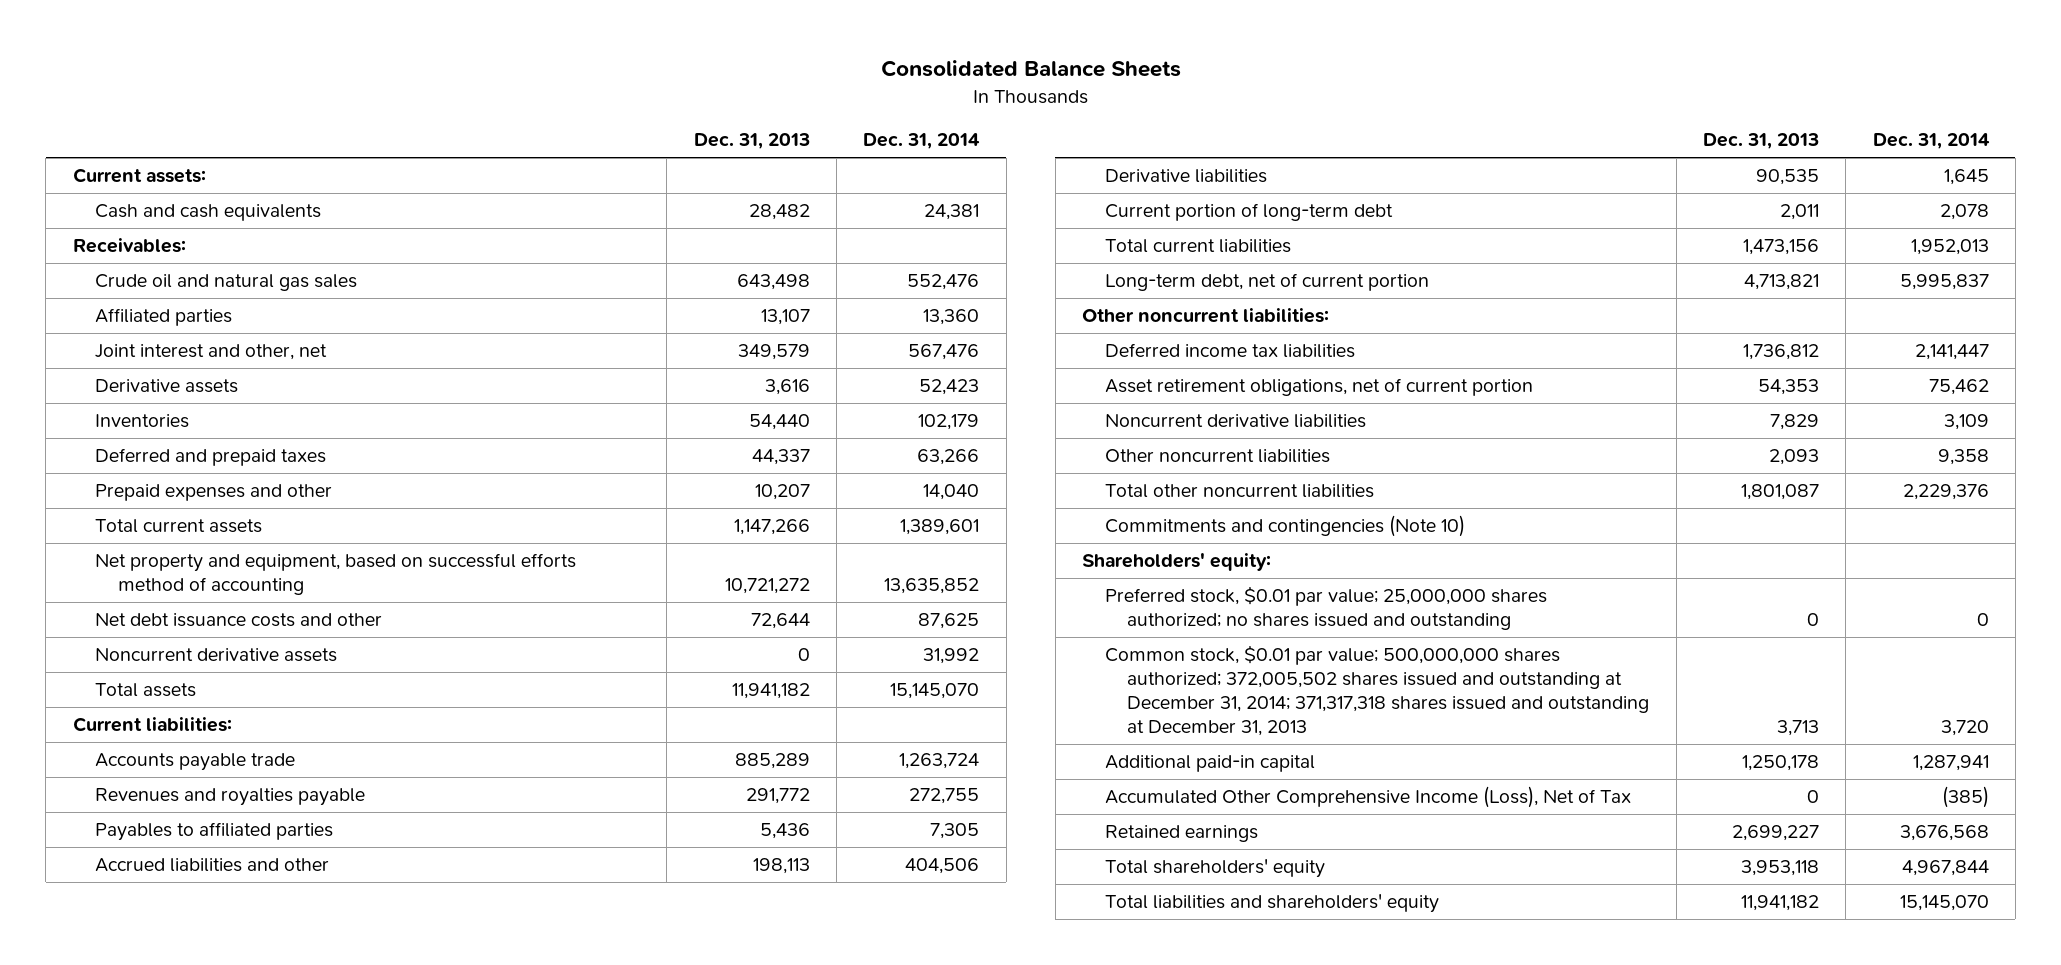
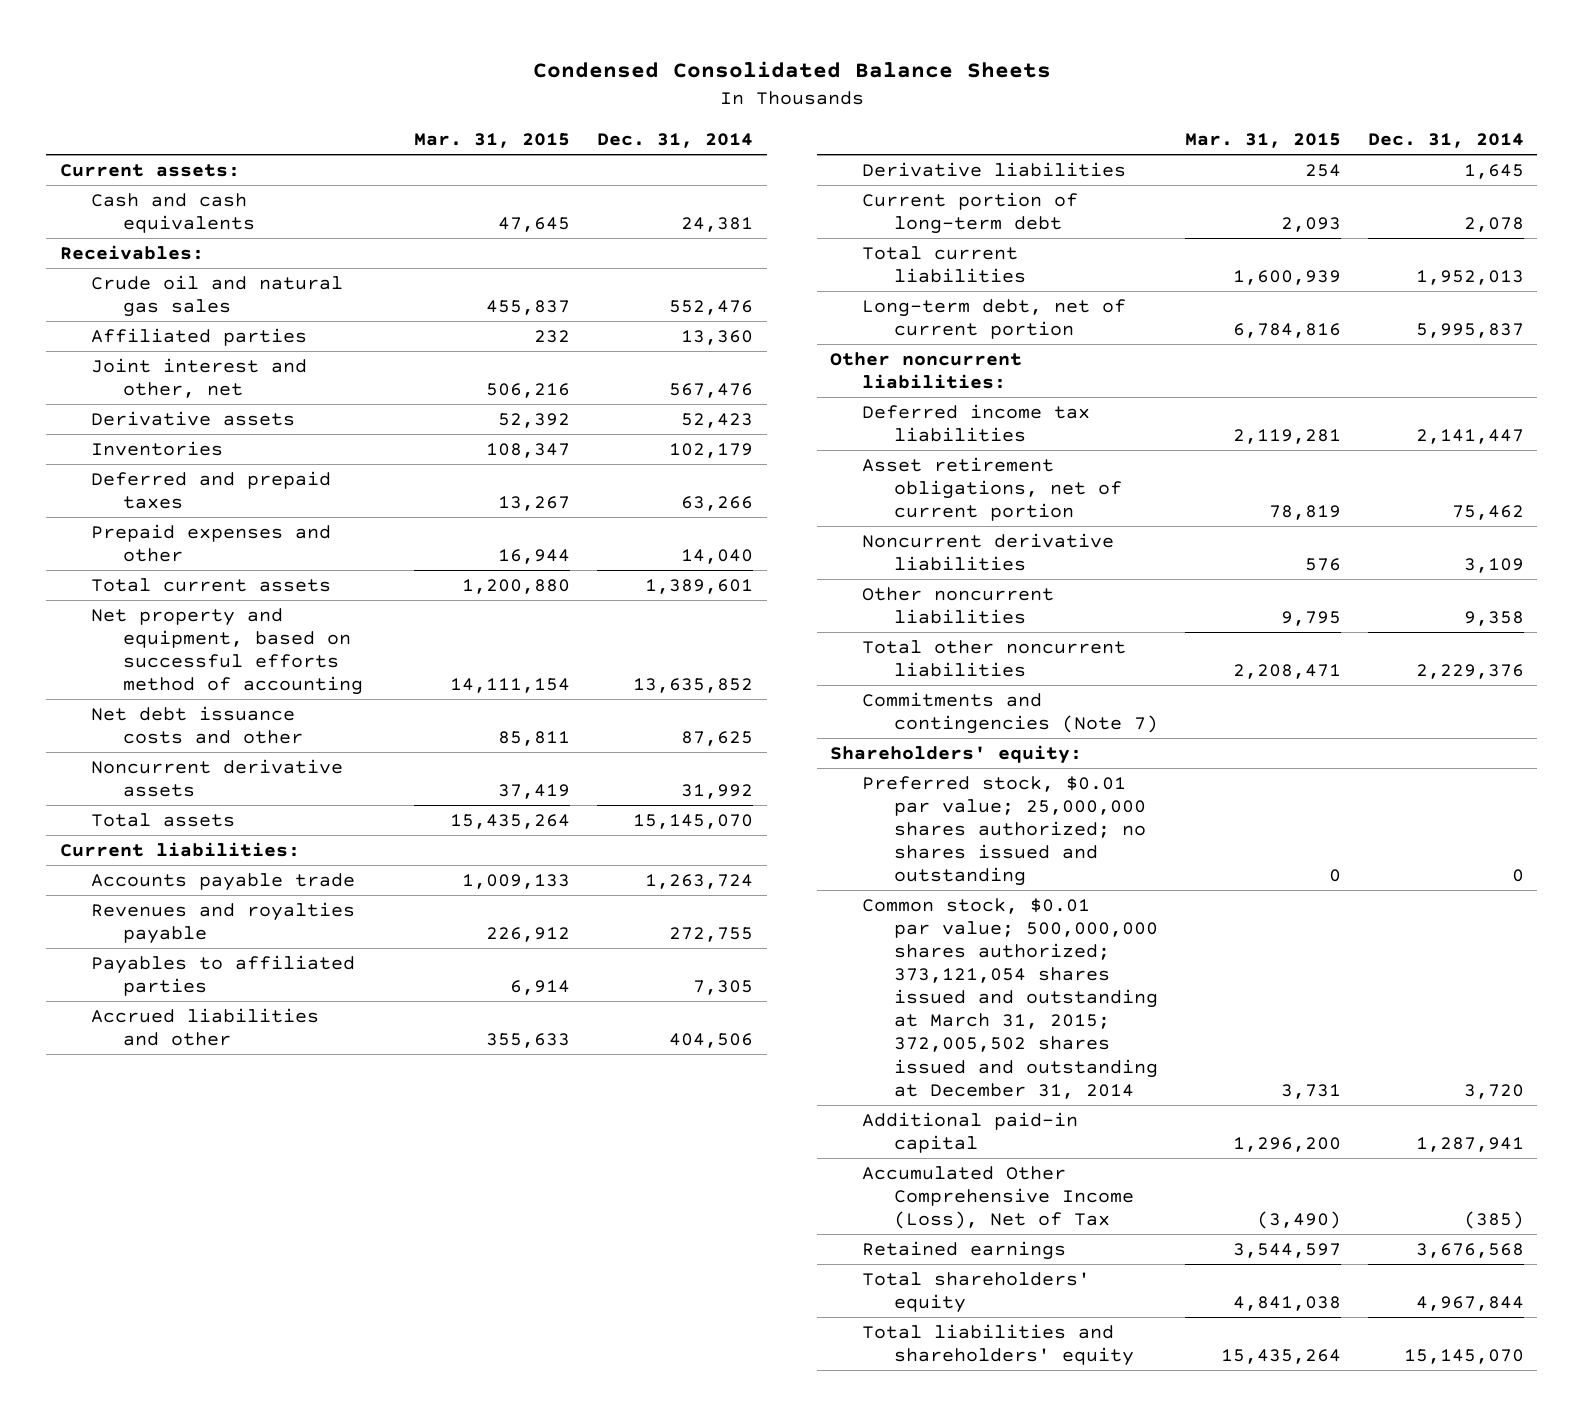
- Consolidated Balance Sheets
+ Condensed Consolidated Balance Sheets
- | Dec. 31, 2013 | Dec. 31, 2014
+ | Mar. 31, 2015 | Dec. 31, 2014
- Commitments and contingencies (Note 10)
+ Commitments and contingencies (Note 7)
- Common stock, $0.01 par value; 500,000,000 shares authorized; 372,005,502 shares issued and outstanding at December 31, 2014; 371,317,318 shares issued and outstanding at December 31, 2013 | 3,713 | 3,720
+ Common stock, $0.01 par value; 500,000,000 shares authorized; 373,121,054 shares issued and outstanding at March 31, 2015; 372,005,502 shares issued and outstanding at December 31, 2014 | 3,731 | 3,720

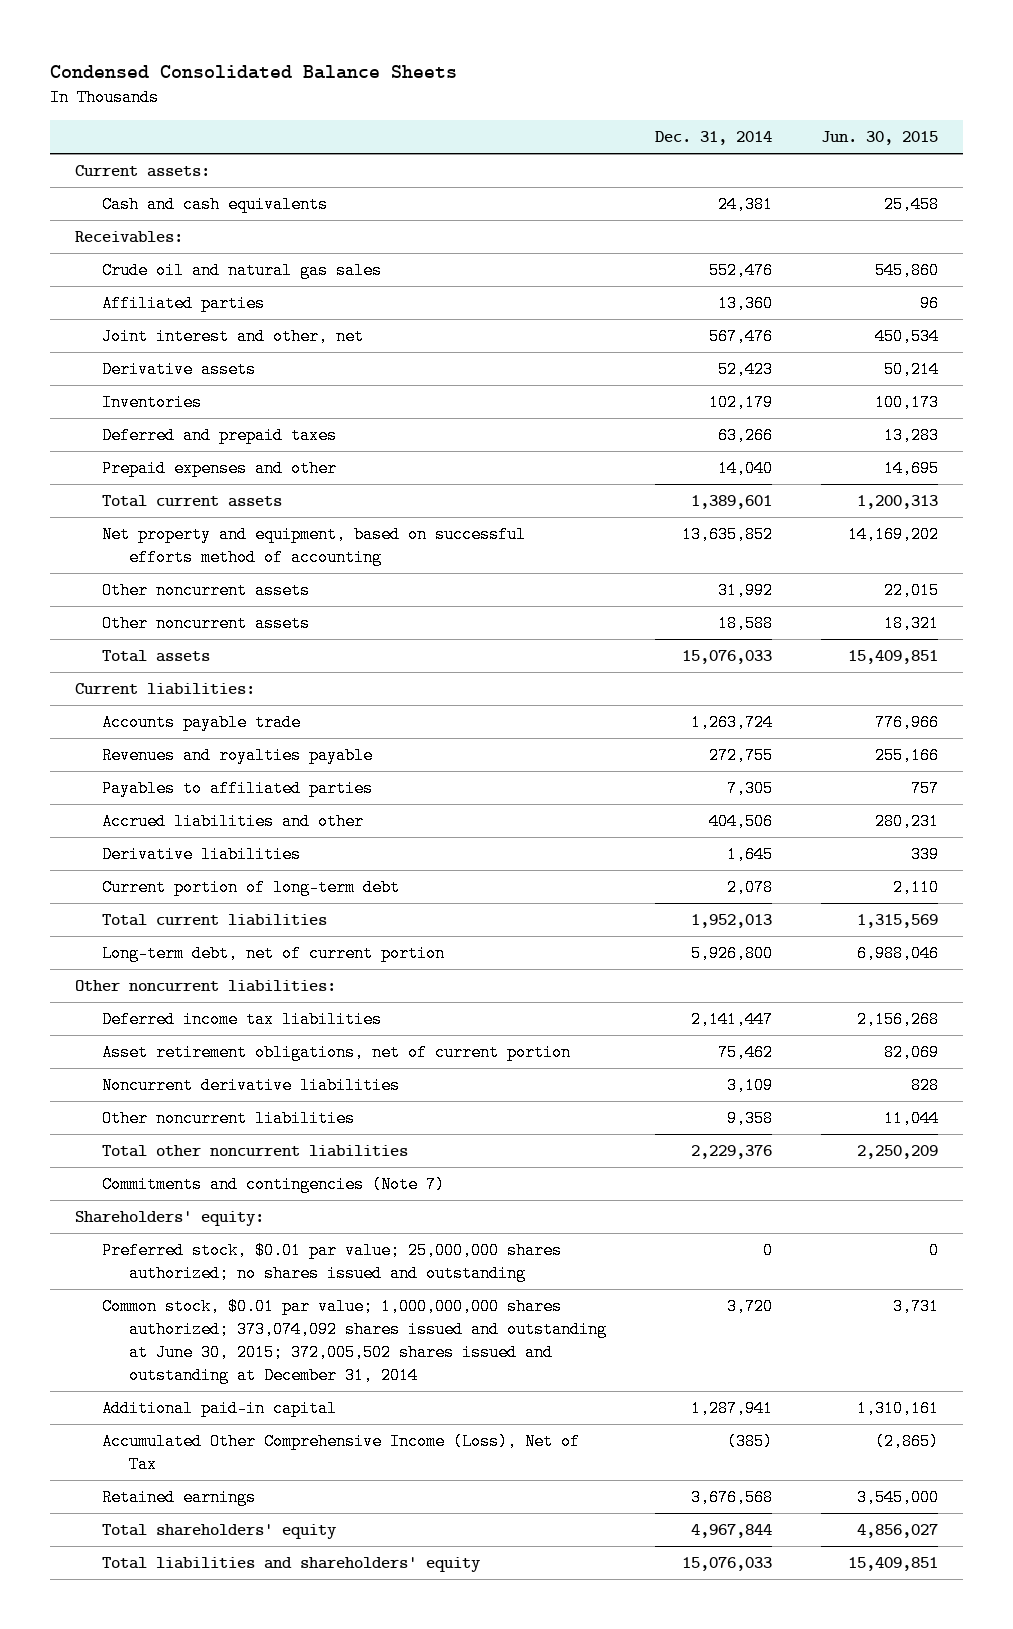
- | Mar. 31, 2015 | Dec. 31, 2014
+ | Dec. 31, 2014 | Jun. 30, 2015
- Net debt issuance costs and other | 85,811 | 87,625
- Noncurrent derivative assets | 37,419 | 31,992
- Total assets | 15,435,264 | 15,145,070
+ Other noncurrent assets | 31,992 | 22,015
+ Other noncurrent assets | 18,588 | 18,321
+ Total assets | 15,076,033 | 15,409,851
- Long-term debt, net of current portion | 6,784,816 | 5,995,837
+ Long-term debt, net of current portion | 5,926,800 | 6,988,046
- Common stock, $0.01 par value; 500,000,000 shares authorized; 373,121,054 shares issued and outstanding at March 31, 2015; 372,005,502 shares issued and outstanding at December 31, 2014 | 3,731 | 3,720
+ Common stock, $0.01 par value; 1,000,000,000 shares authorized; 373,074,092 shares issued and outstanding at June 30, 2015; 372,005,502 shares issued and outstanding at December 31, 2014 | 3,720 | 3,731
- Total liabilities and shareholders' equity | 15,435,264 | 15,145,070
+ Total liabilities and shareholders' equity | 15,076,033 | 15,409,851

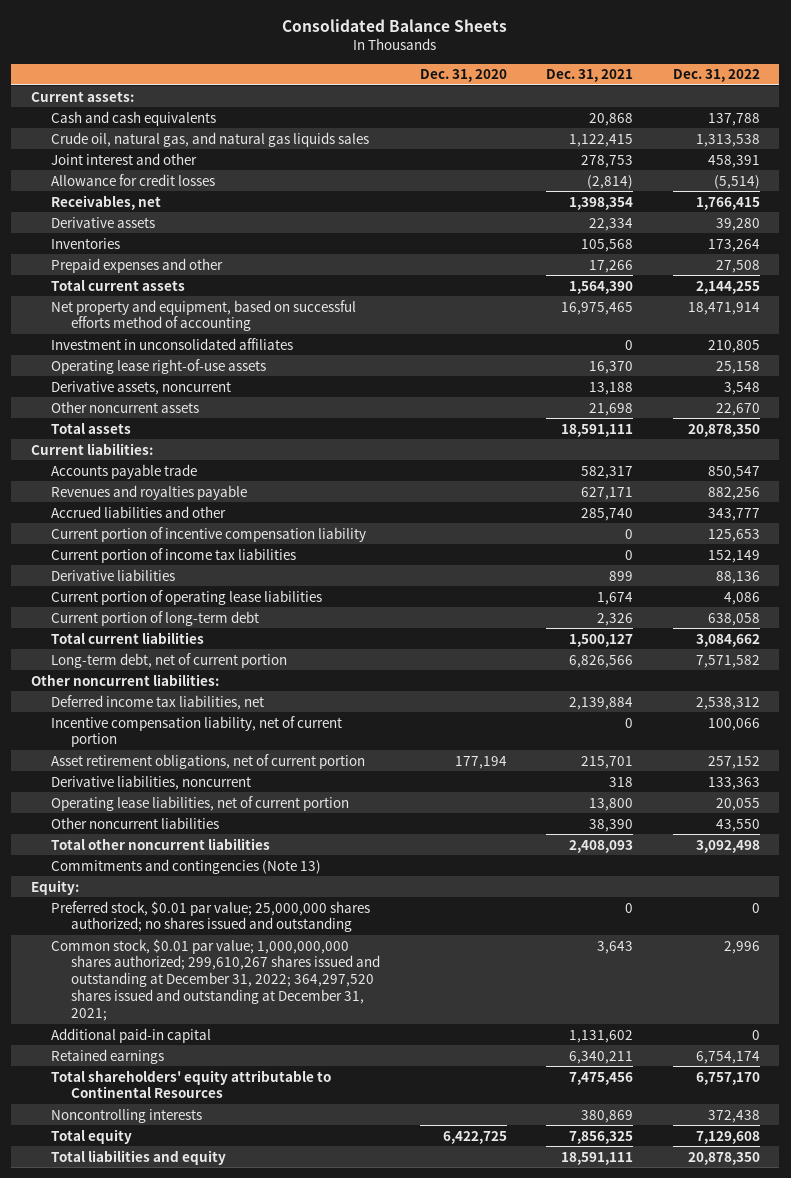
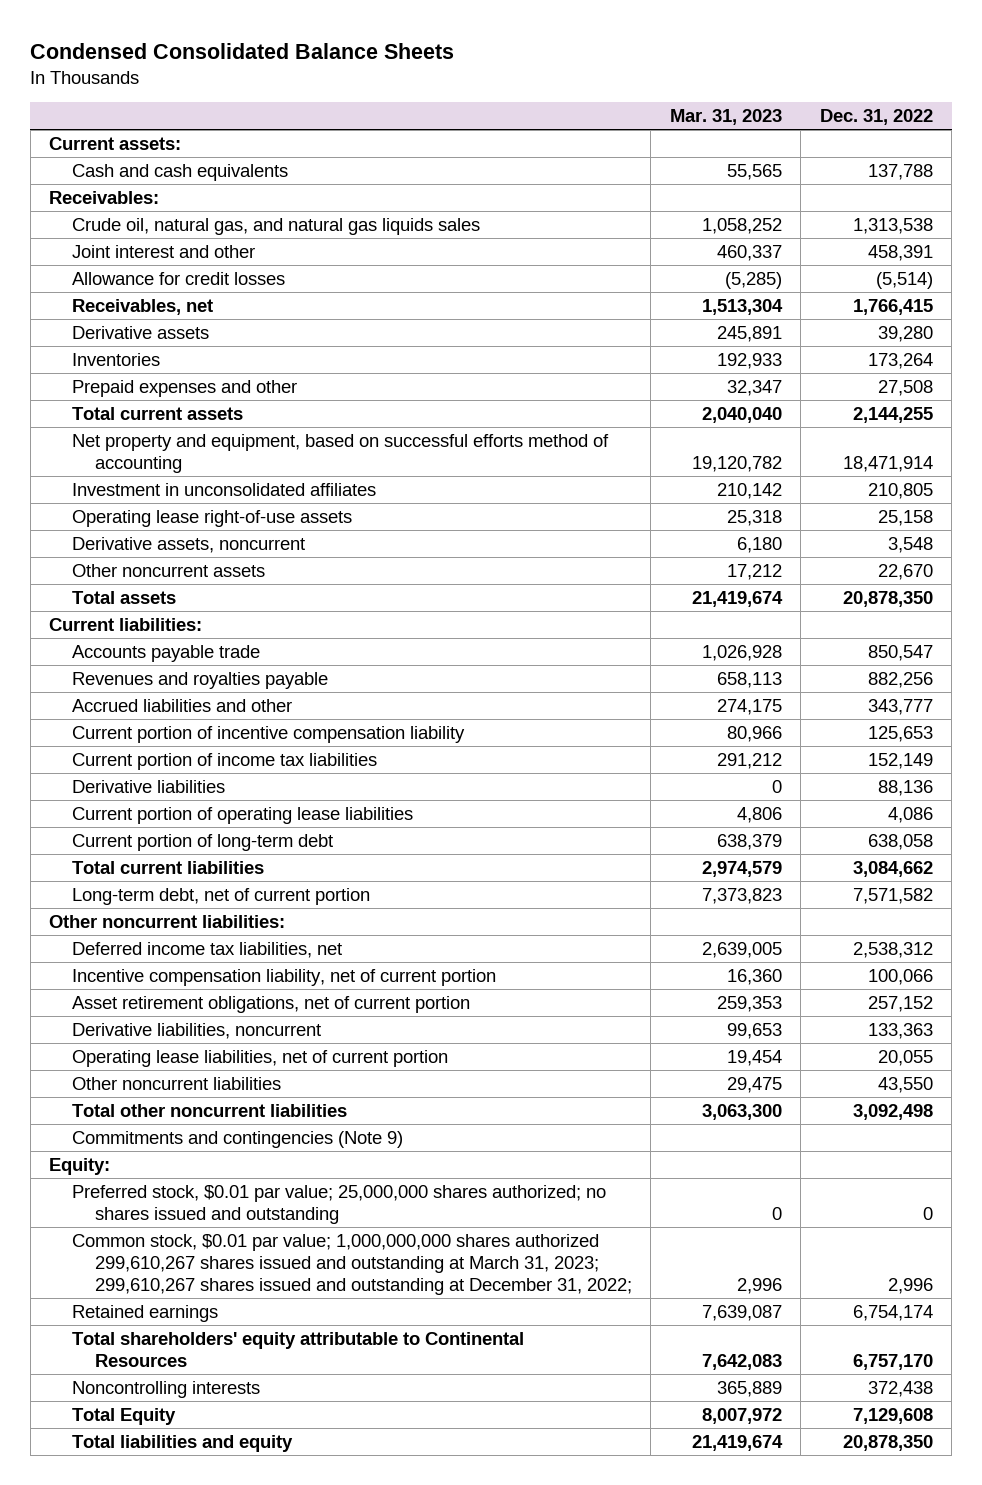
- Consolidated Balance Sheets
+ Condensed Consolidated Balance Sheets
- | Dec. 31, 2020 | Dec. 31, 2021 | Dec. 31, 2022
+ | Mar. 31, 2023 | Dec. 31, 2022
+ Receivables:
- Commitments and contingencies (Note 13)
+ Commitments and contingencies (Note 9)
- Common stock, $0.01 par value; 1,000,000,000 shares authorized; 299,610,267 shares issued and outstanding at December 31, 2022; 364,297,520 shares issued and outstanding at December 31, 2021; | | 3,643 | 2,996
- Additional paid-in capital | | 1,131,602 | 0
+ Common stock, $0.01 par value; 1,000,000,000 shares authorized 299,610,267 shares issued and outstanding at March 31, 2023; 299,610,267 shares issued and outstanding at December 31, 2022; | 2,996 | 2,996
- Total equity | 6,422,725 | 7,856,325 | 7,129,608
+ Total Equity | 8,007,972 | 7,129,608

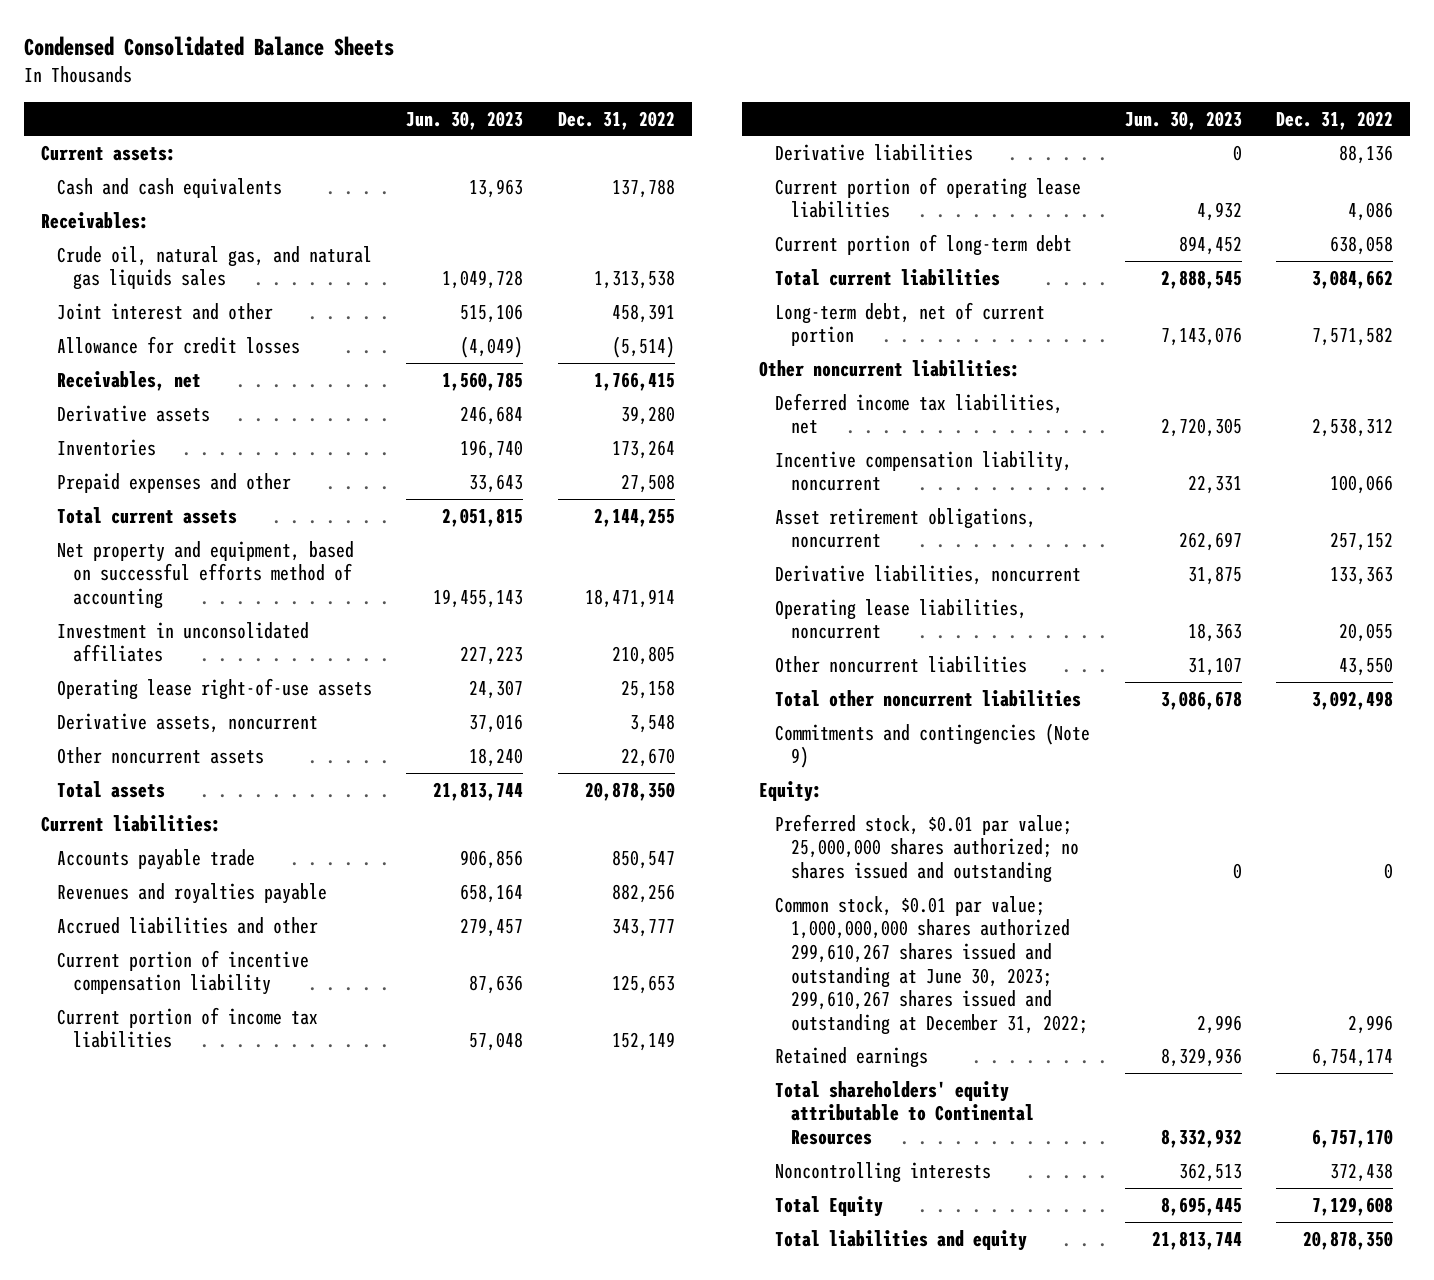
- | Mar. 31, 2023 | Dec. 31, 2022
+ | Jun. 30, 2023 | Dec. 31, 2022
- Incentive compensation liability, net of current portion | 16,360 | 100,066
- Asset retirement obligations, net of current portion | 259,353 | 257,152
+ Incentive compensation liability, noncurrent | 22,331 | 100,066
+ Asset retirement obligations, noncurrent | 262,697 | 257,152
- Operating lease liabilities, net of current portion | 19,454 | 20,055
+ Operating lease liabilities, noncurrent | 18,363 | 20,055
- Common stock, $0.01 par value; 1,000,000,000 shares authorized 299,610,267 shares issued and outstanding at March 31, 2023; 299,610,267 shares issued and outstanding at December 31, 2022; | 2,996 | 2,996
+ Common stock, $0.01 par value; 1,000,000,000 shares authorized 299,610,267 shares issued and outstanding at June 30, 2023; 299,610,267 shares issued and outstanding at December 31, 2022; | 2,996 | 2,996

